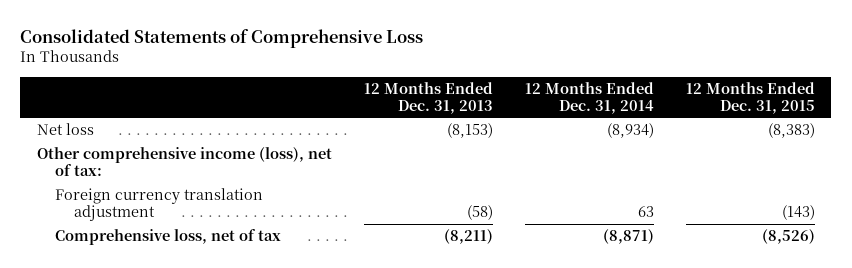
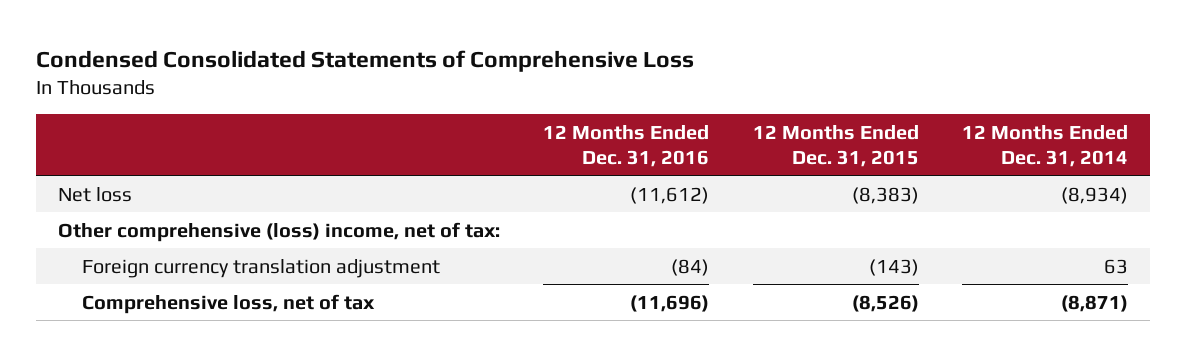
- Consolidated Statements of Comprehensive Loss
+ Condensed Consolidated Statements of Comprehensive Loss
- | 12 Months Ended Dec. 31, 2013 | 12 Months Ended Dec. 31, 2014 | 12 Months Ended Dec. 31, 2015
+ | 12 Months Ended Dec. 31, 2016 | 12 Months Ended Dec. 31, 2015 | 12 Months Ended Dec. 31, 2014
- Other comprehensive income (loss), net of tax:
+ Other comprehensive (loss) income, net of tax:

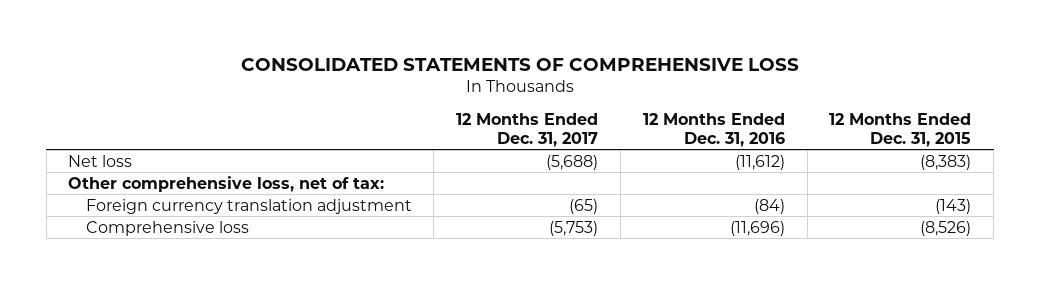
- Condensed Consolidated Statements of Comprehensive Loss
+ CONSOLIDATED STATEMENTS OF COMPREHENSIVE LOSS
- | 12 Months Ended Dec. 31, 2016 | 12 Months Ended Dec. 31, 2015 | 12 Months Ended Dec. 31, 2014
+ | 12 Months Ended Dec. 31, 2017 | 12 Months Ended Dec. 31, 2016 | 12 Months Ended Dec. 31, 2015
- Other comprehensive (loss) income, net of tax:
+ Other comprehensive loss, net of tax:
- Comprehensive loss, net of tax | (11,696) | (8,526) | (8,871)
+ Comprehensive loss | (5,753) | (11,696) | (8,526)

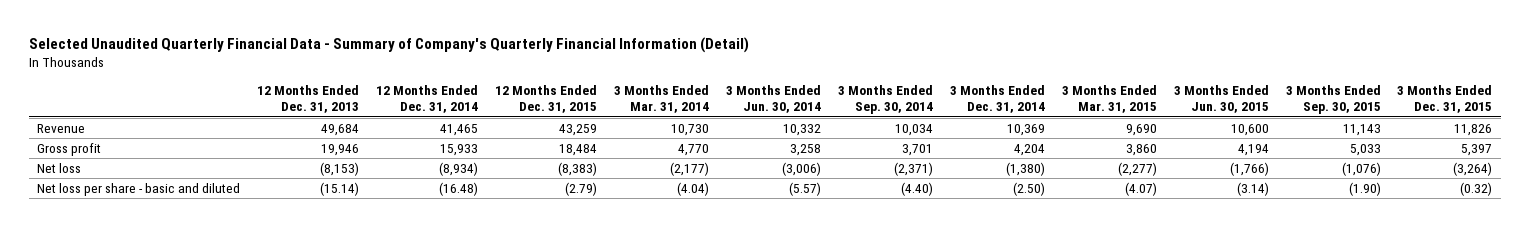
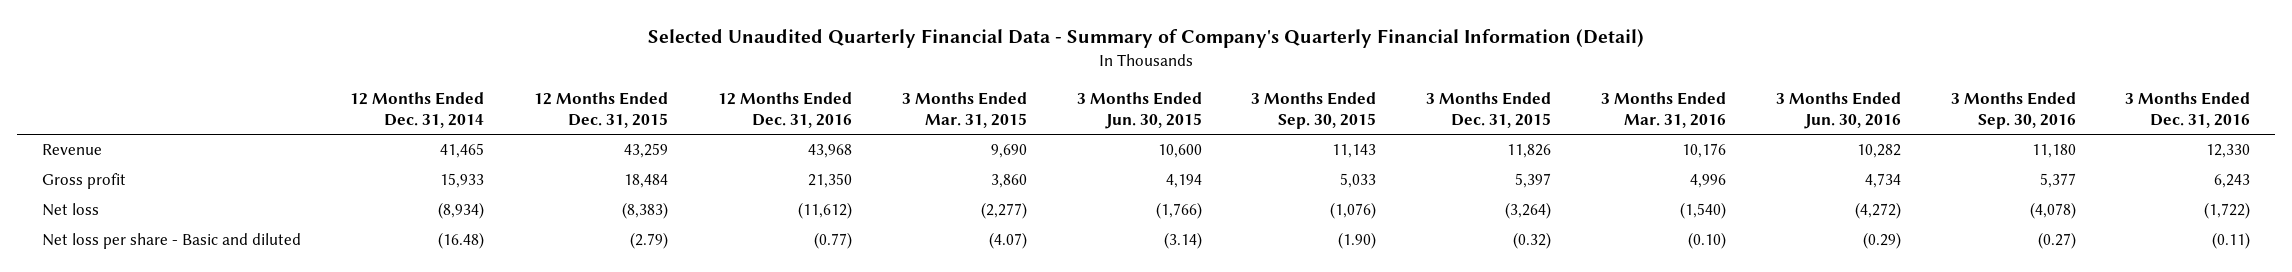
- | 12 Months Ended Dec. 31, 2013 | 12 Months Ended Dec. 31, 2014 | 12 Months Ended Dec. 31, 2015 | 3 Months Ended Mar. 31, 2014 | 3 Months Ended Jun. 30, 2014 | 3 Months Ended Sep. 30, 2014 | 3 Months Ended Dec. 31, 2014 | 3 Months Ended Mar. 31, 2015 | 3 Months Ended Jun. 30, 2015 | 3 Months Ended Sep. 30, 2015 | 3 Months Ended Dec. 31, 2015
+ | 12 Months Ended Dec. 31, 2014 | 12 Months Ended Dec. 31, 2015 | 12 Months Ended Dec. 31, 2016 | 3 Months Ended Mar. 31, 2015 | 3 Months Ended Jun. 30, 2015 | 3 Months Ended Sep. 30, 2015 | 3 Months Ended Dec. 31, 2015 | 3 Months Ended Mar. 31, 2016 | 3 Months Ended Jun. 30, 2016 | 3 Months Ended Sep. 30, 2016 | 3 Months Ended Dec. 31, 2016
- Net loss per share - basic and diluted | (15.14) | (16.48) | (2.79) | (4.04) | (5.57) | (4.40) | (2.50) | (4.07) | (3.14) | (1.90) | (0.32)
+ Net loss per share - Basic and diluted | (16.48) | (2.79) | (0.77) | (4.07) | (3.14) | (1.90) | (0.32) | (0.10) | (0.29) | (0.27) | (0.11)

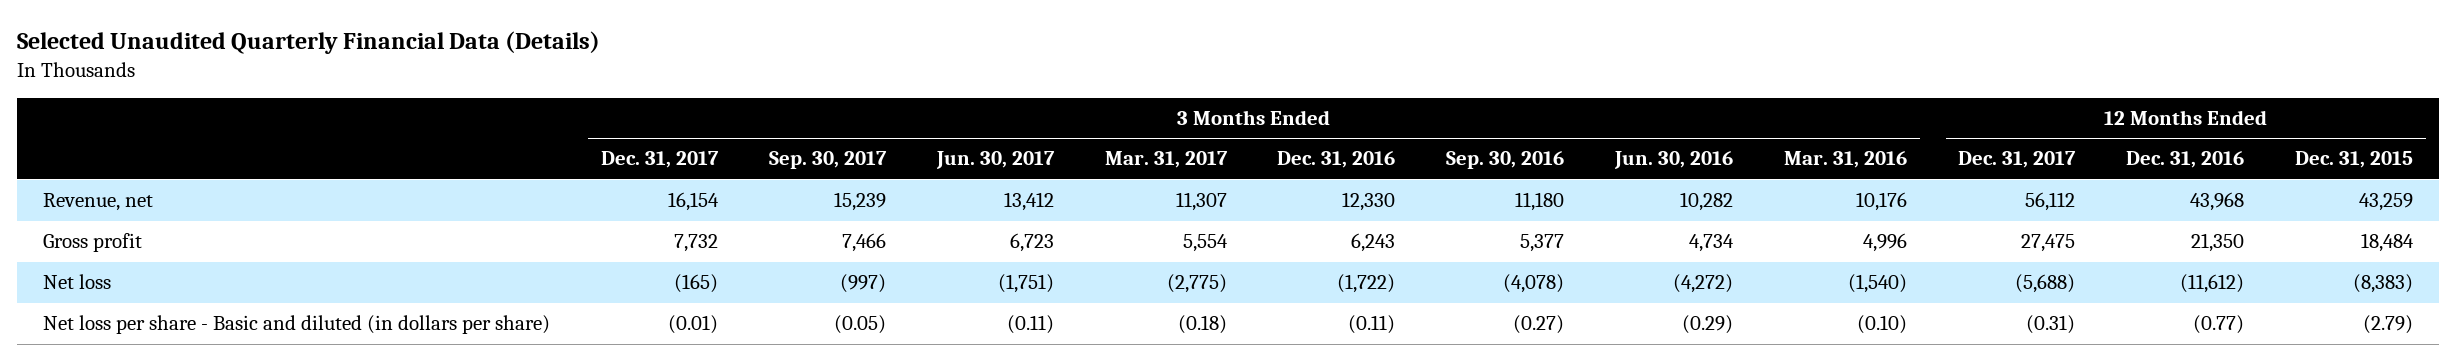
- Selected Unaudited Quarterly Financial Data - Summary of Company's Quarterly Financial Information (Detail)
+ Selected Unaudited Quarterly Financial Data (Details)
- | 12 Months Ended Dec. 31, 2014 | 12 Months Ended Dec. 31, 2015 | 12 Months Ended Dec. 31, 2016 | 3 Months Ended Mar. 31, 2015 | 3 Months Ended Jun. 30, 2015 | 3 Months Ended Sep. 30, 2015 | 3 Months Ended Dec. 31, 2015 | 3 Months Ended Mar. 31, 2016 | 3 Months Ended Jun. 30, 2016 | 3 Months Ended Sep. 30, 2016 | 3 Months Ended Dec. 31, 2016
+ | 3 Months Ended Dec. 31, 2017 | 3 Months Ended Sep. 30, 2017 | 3 Months Ended Jun. 30, 2017 | 3 Months Ended Mar. 31, 2017 | 3 Months Ended Dec. 31, 2016 | 3 Months Ended Sep. 30, 2016 | 3 Months Ended Jun. 30, 2016 | 3 Months Ended Mar. 31, 2016 | 12 Months Ended Dec. 31, 2017 | 12 Months Ended Dec. 31, 2016 | 12 Months Ended Dec. 31, 2015
- Revenue | 41,465 | 43,259 | 43,968 | 9,690 | 10,600 | 11,143 | 11,826 | 10,176 | 10,282 | 11,180 | 12,330
+ Revenue, net | 16,154 | 15,239 | 13,412 | 11,307 | 12,330 | 11,180 | 10,282 | 10,176 | 56,112 | 43,968 | 43,259
- Net loss per share - Basic and diluted | (16.48) | (2.79) | (0.77) | (4.07) | (3.14) | (1.90) | (0.32) | (0.10) | (0.29) | (0.27) | (0.11)
+ Net loss per share - Basic and diluted (in dollars per share) | (0.01) | (0.05) | (0.11) | (0.18) | (0.11) | (0.27) | (0.29) | (0.10) | (0.31) | (0.77) | (2.79)

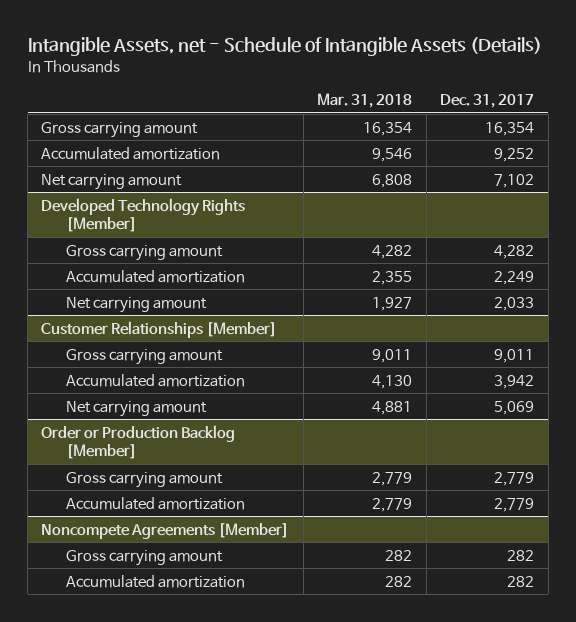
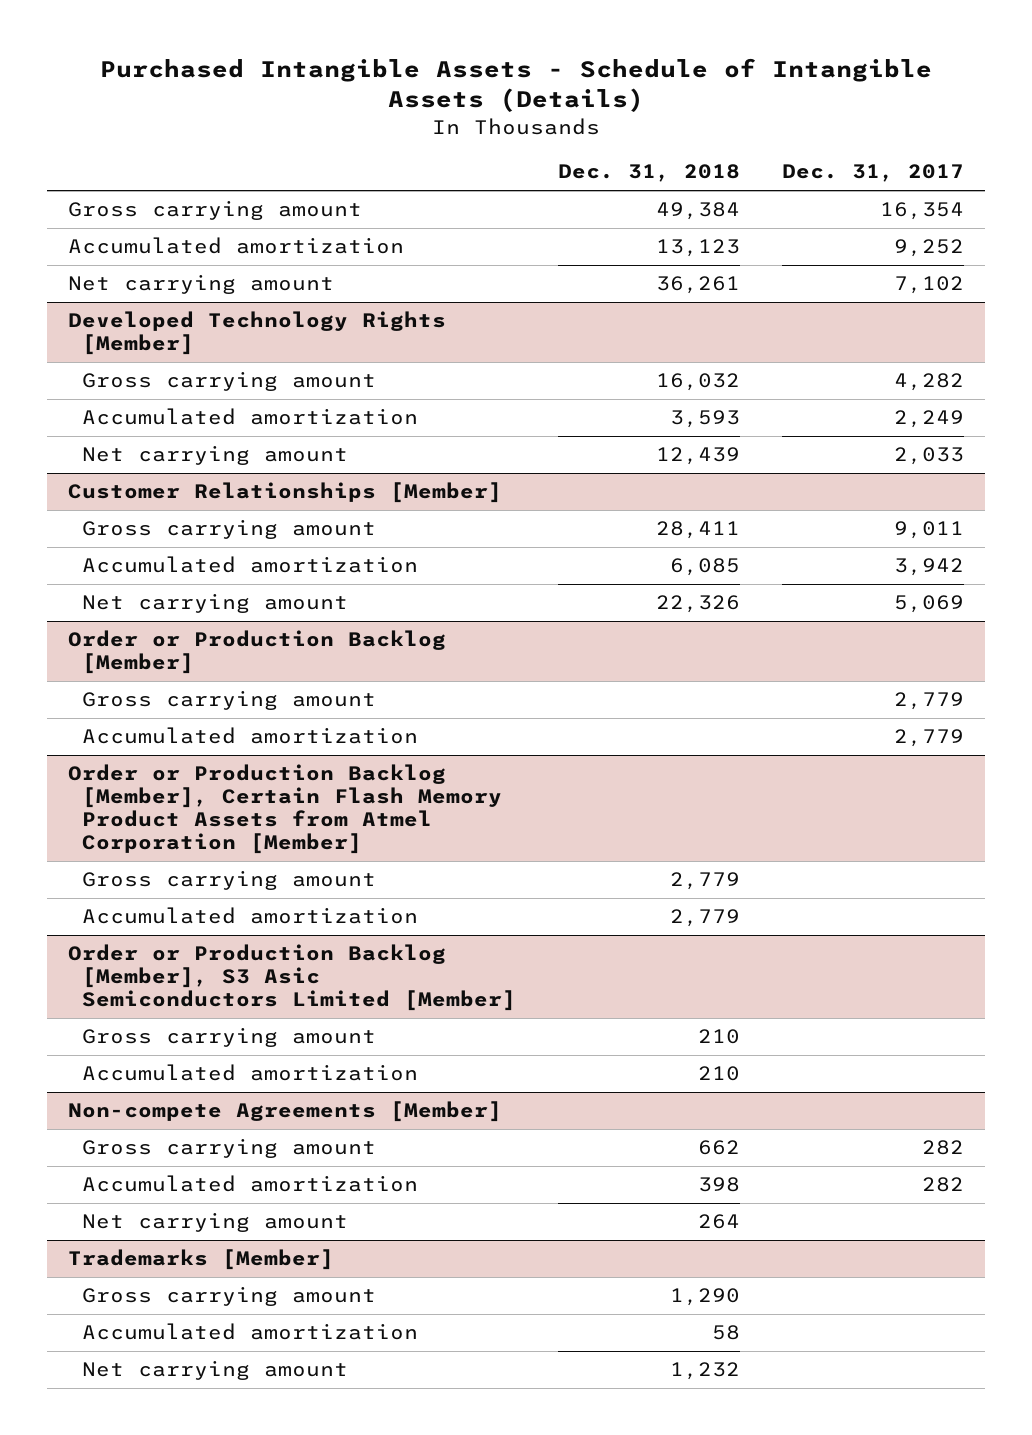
- Intangible Assets, net - Schedule of Intangible Assets (Details)
+ Purchased Intangible Assets - Schedule of Intangible Assets (Details)
- | Mar. 31, 2018 | Dec. 31, 2017
+ | Dec. 31, 2018 | Dec. 31, 2017
- Noncompete Agreements [Member]
+ Order or Production Backlog [Member], Certain Flash Memory Product Assets from Atmel Corporation [Member]
+ Gross carrying amount | 2,779 |
+ Accumulated amortization | 2,779 |
+ Order or Production Backlog [Member], S3 Asic Semiconductors Limited [Member]
+ Gross carrying amount | 210 |
+ Accumulated amortization | 210 |
+ Non-compete Agreements [Member]
+ Net carrying amount | 264 |
+ Trademarks [Member]
+ Gross carrying amount | 1,290 |
+ Accumulated amortization | 58 |
+ Net carrying amount | 1,232 |

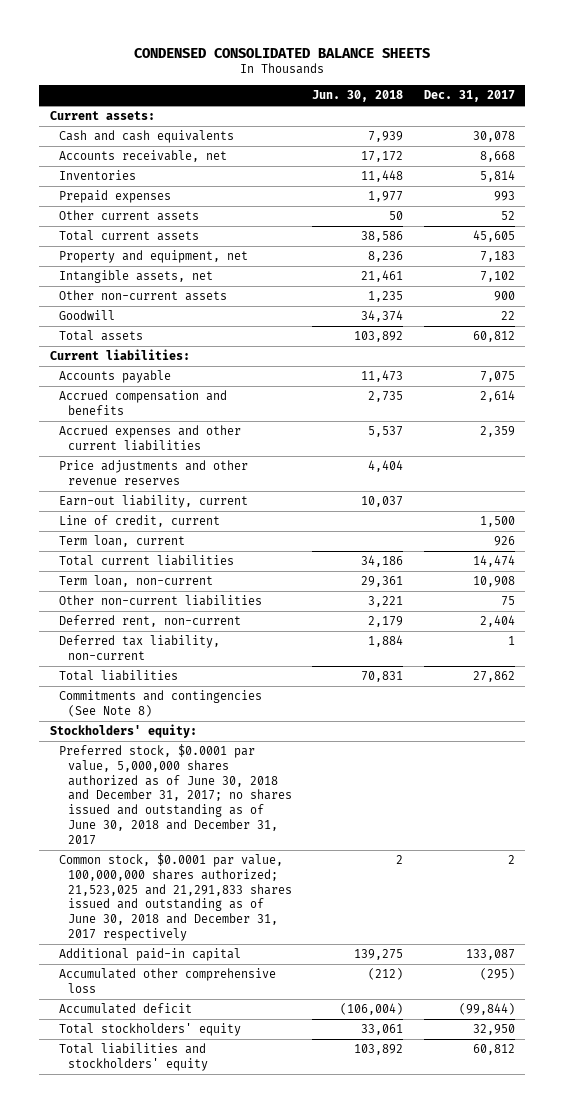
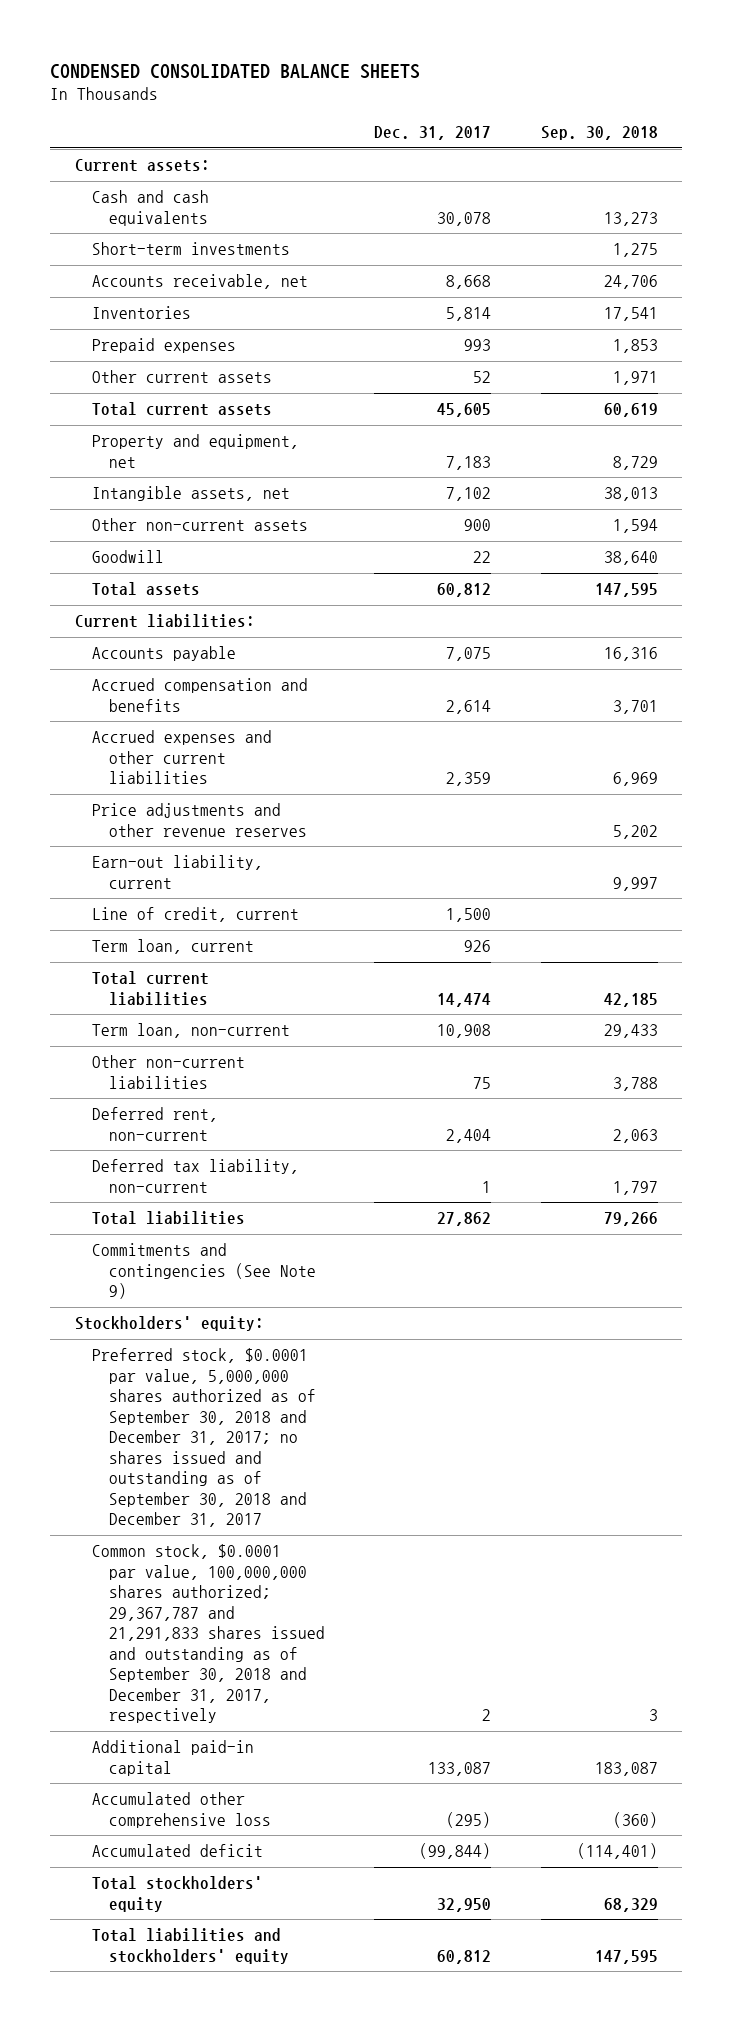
- | Jun. 30, 2018 | Dec. 31, 2017
+ | Dec. 31, 2017 | Sep. 30, 2018
+ Short-term investments | | 1,275
- Commitments and contingencies (See Note 8)
+ Commitments and contingencies (See Note 9)
- Preferred stock, $0.0001 par value, 5,000,000 shares authorized as of June 30, 2018 and December 31, 2017; no shares issued and outstanding as of June 30, 2018 and December 31, 2017
- Common stock, $0.0001 par value, 100,000,000 shares authorized; 21,523,025 and 21,291,833 shares issued and outstanding as of June 30, 2018 and December 31, 2017 respectively | 2 | 2
+ Preferred stock, $0.0001 par value, 5,000,000 shares authorized as of September 30, 2018 and December 31, 2017; no shares issued and outstanding as of September 30, 2018 and December 31, 2017
+ Common stock, $0.0001 par value, 100,000,000 shares authorized; 29,367,787 and 21,291,833 shares issued and outstanding as of September 30, 2018 and December 31, 2017, respectively | 2 | 3

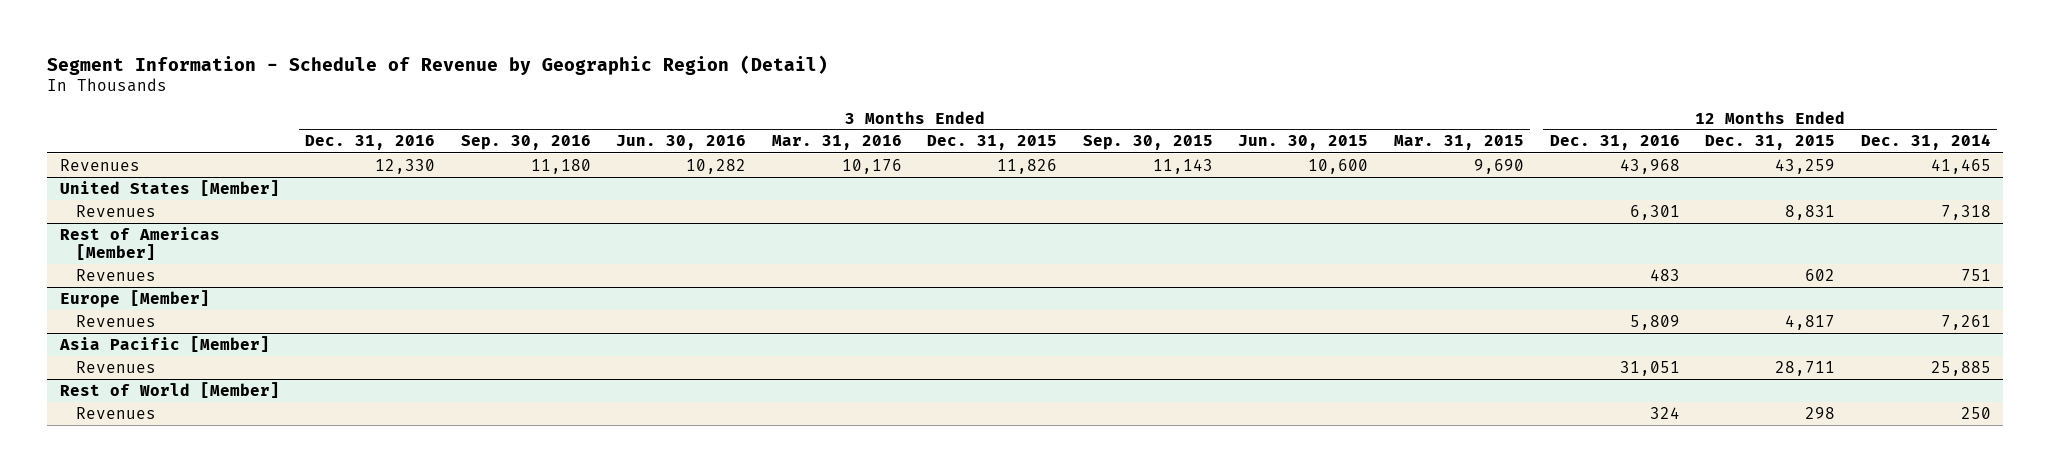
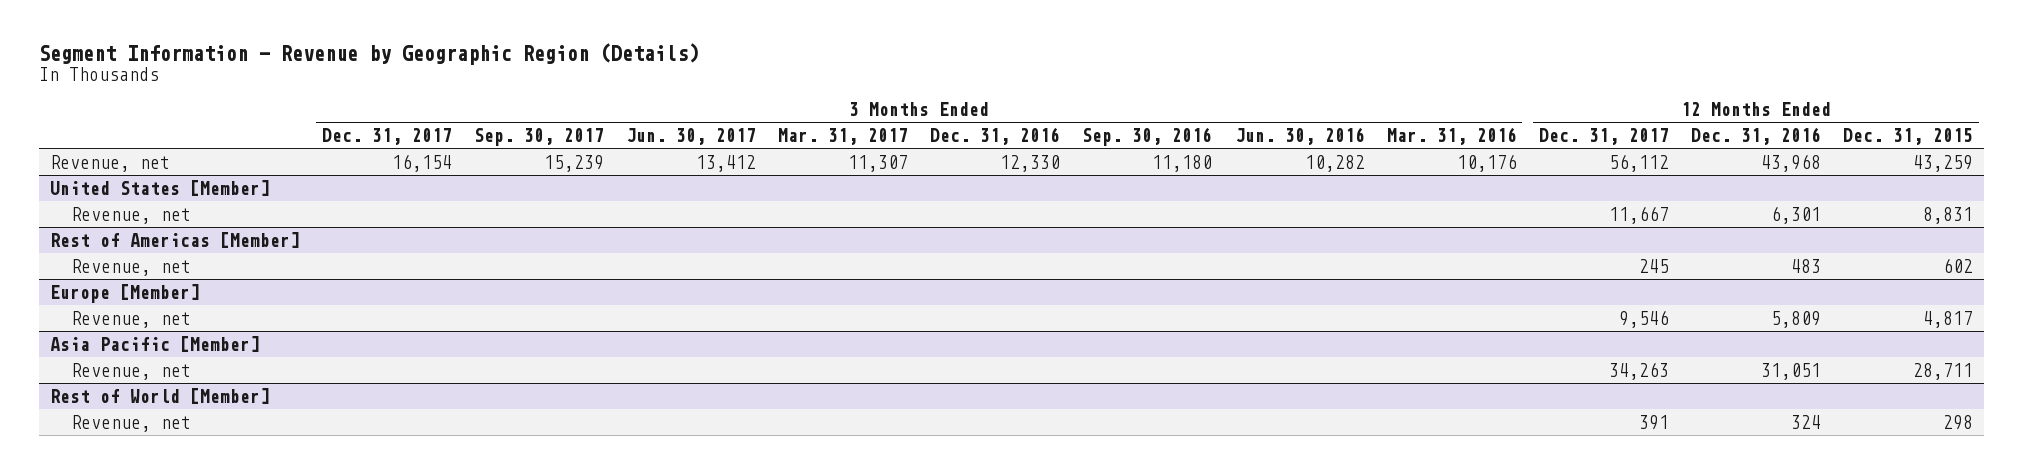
- Segment Information - Schedule of Revenue by Geographic Region (Detail)
+ Segment Information - Revenue by Geographic Region (Details)
- | 3 Months Ended Dec. 31, 2016 | 3 Months Ended Sep. 30, 2016 | 3 Months Ended Jun. 30, 2016 | 3 Months Ended Mar. 31, 2016 | 3 Months Ended Dec. 31, 2015 | 3 Months Ended Sep. 30, 2015 | 3 Months Ended Jun. 30, 2015 | 3 Months Ended Mar. 31, 2015 | 12 Months Ended Dec. 31, 2016 | 12 Months Ended Dec. 31, 2015 | 12 Months Ended Dec. 31, 2014
+ | 3 Months Ended Dec. 31, 2017 | 3 Months Ended Sep. 30, 2017 | 3 Months Ended Jun. 30, 2017 | 3 Months Ended Mar. 31, 2017 | 3 Months Ended Dec. 31, 2016 | 3 Months Ended Sep. 30, 2016 | 3 Months Ended Jun. 30, 2016 | 3 Months Ended Mar. 31, 2016 | 12 Months Ended Dec. 31, 2017 | 12 Months Ended Dec. 31, 2016 | 12 Months Ended Dec. 31, 2015
- Revenues | 12,330 | 11,180 | 10,282 | 10,176 | 11,826 | 11,143 | 10,600 | 9,690 | 43,968 | 43,259 | 41,465
+ Revenue, net | 16,154 | 15,239 | 13,412 | 11,307 | 12,330 | 11,180 | 10,282 | 10,176 | 56,112 | 43,968 | 43,259
@ United States [Member]
- Revenues | | | | | | | | | 6,301 | 8,831 | 7,318
+ Revenue, net | | | | | | | | | 11,667 | 6,301 | 8,831
@ Rest of Americas [Member]
- Revenues | | | | | | | | | 483 | 602 | 751
+ Revenue, net | | | | | | | | | 245 | 483 | 602
@ Europe [Member]
- Revenues | | | | | | | | | 5,809 | 4,817 | 7,261
+ Revenue, net | | | | | | | | | 9,546 | 5,809 | 4,817
@ Asia Pacific [Member]
- Revenues | | | | | | | | | 31,051 | 28,711 | 25,885
+ Revenue, net | | | | | | | | | 34,263 | 31,051 | 28,711
@ Rest of World [Member]
- Revenues | | | | | | | | | 324 | 298 | 250
+ Revenue, net | | | | | | | | | 391 | 324 | 298

